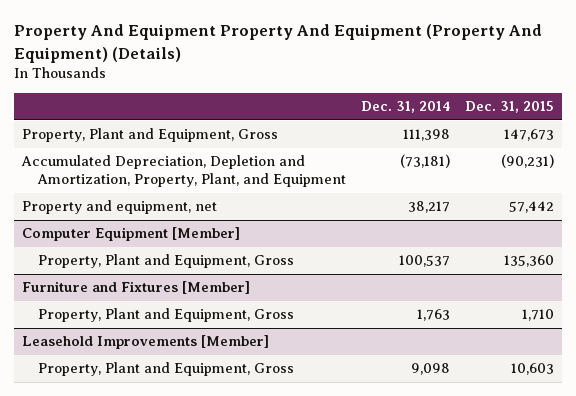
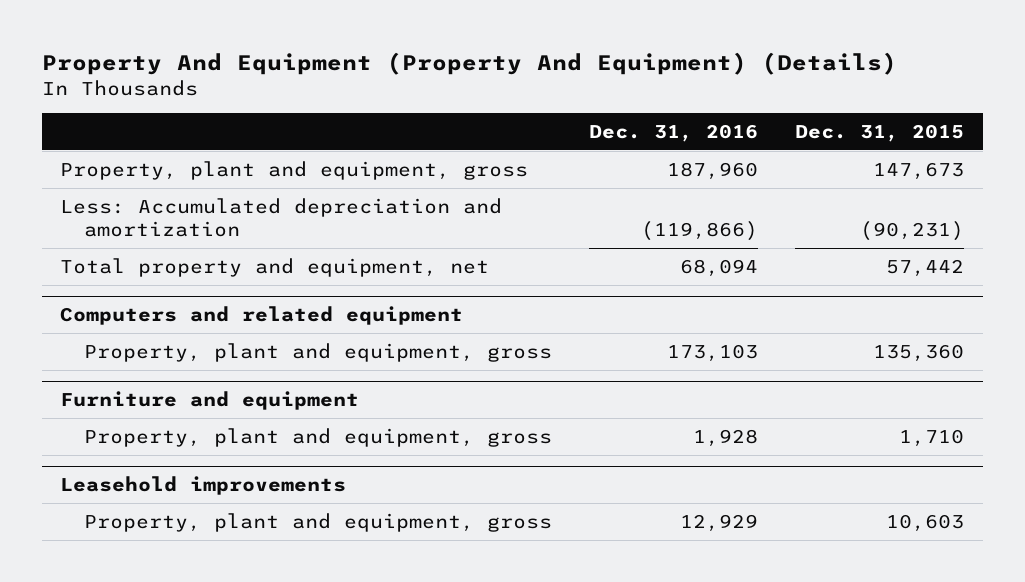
- Property And Equipment Property And Equipment (Property And Equipment) (Details)
+ Property And Equipment (Property And Equipment) (Details)
- | Dec. 31, 2014 | Dec. 31, 2015
+ | Dec. 31, 2016 | Dec. 31, 2015
- Property, Plant and Equipment, Gross | 111,398 | 147,673
- Accumulated Depreciation, Depletion and Amortization, Property, Plant, and Equipment | (73,181) | (90,231)
- Property and equipment, net | 38,217 | 57,442
- Computer Equipment [Member]
- Property, Plant and Equipment, Gross | 100,537 | 135,360
- Furniture and Fixtures [Member]
- Property, Plant and Equipment, Gross | 1,763 | 1,710
- Leasehold Improvements [Member]
- Property, Plant and Equipment, Gross | 9,098 | 10,603
+ Property, plant and equipment, gross | 187,960 | 147,673
+ Less: Accumulated depreciation and amortization | (119,866) | (90,231)
+ Total property and equipment, net | 68,094 | 57,442
+ Computers and related equipment
+ Property, plant and equipment, gross | 173,103 | 135,360
+ Furniture and equipment
+ Property, plant and equipment, gross | 1,928 | 1,710
+ Leasehold improvements
+ Property, plant and equipment, gross | 12,929 | 10,603

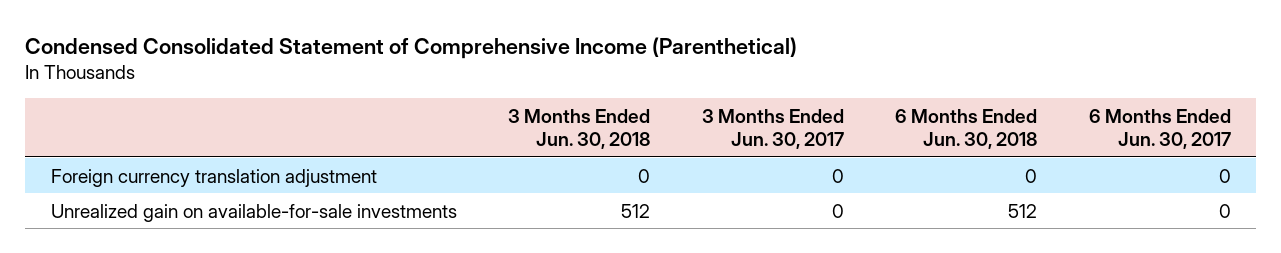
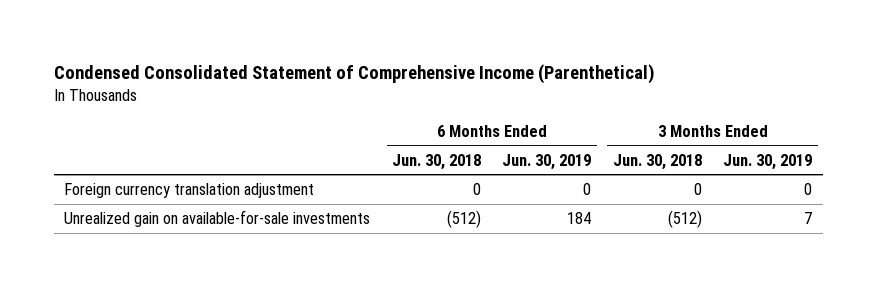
- | 3 Months Ended Jun. 30, 2018 | 3 Months Ended Jun. 30, 2017 | 6 Months Ended Jun. 30, 2018 | 6 Months Ended Jun. 30, 2017
+ | 6 Months Ended Jun. 30, 2018 | 6 Months Ended Jun. 30, 2019 | 3 Months Ended Jun. 30, 2018 | 3 Months Ended Jun. 30, 2019
- Unrealized gain on available-for-sale investments | 512 | 0 | 512 | 0
+ Unrealized gain on available-for-sale investments | (512) | 184 | (512) | 7

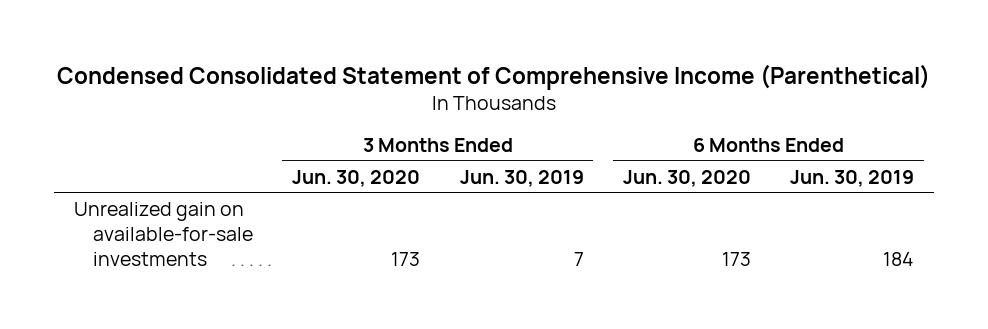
- | 6 Months Ended Jun. 30, 2018 | 6 Months Ended Jun. 30, 2019 | 3 Months Ended Jun. 30, 2018 | 3 Months Ended Jun. 30, 2019
+ | 3 Months Ended Jun. 30, 2020 | 3 Months Ended Jun. 30, 2019 | 6 Months Ended Jun. 30, 2020 | 6 Months Ended Jun. 30, 2019
- Foreign currency translation adjustment | 0 | 0 | 0 | 0

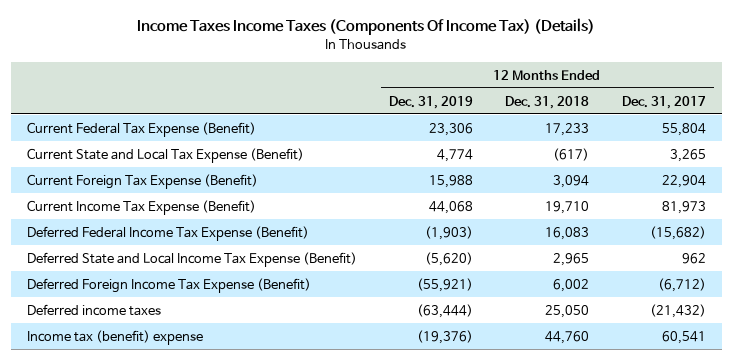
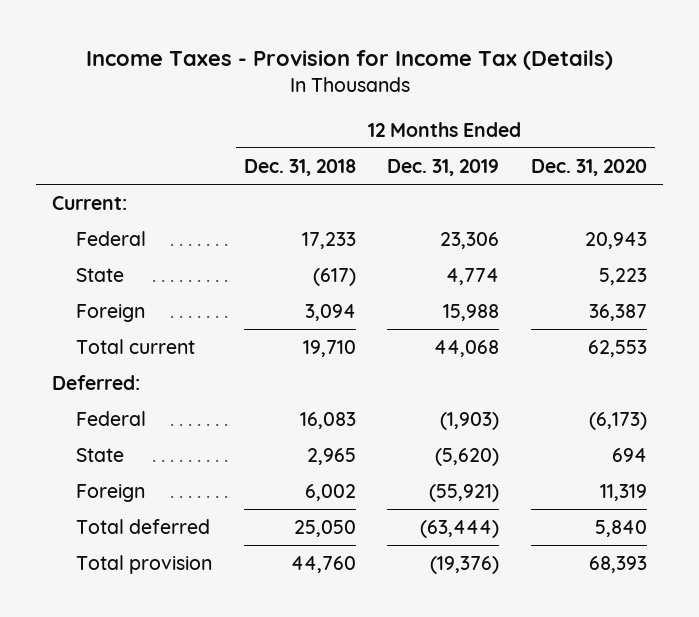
- Income Taxes Income Taxes (Components Of Income Tax) (Details)
+ Income Taxes - Provision for Income Tax (Details)
- | 12 Months Ended Dec. 31, 2019 | 12 Months Ended Dec. 31, 2018 | 12 Months Ended Dec. 31, 2017
+ | 12 Months Ended Dec. 31, 2018 | 12 Months Ended Dec. 31, 2019 | 12 Months Ended Dec. 31, 2020
- Current Federal Tax Expense (Benefit) | 23,306 | 17,233 | 55,804
- Current State and Local Tax Expense (Benefit) | 4,774 | (617) | 3,265
- Current Foreign Tax Expense (Benefit) | 15,988 | 3,094 | 22,904
- Current Income Tax Expense (Benefit) | 44,068 | 19,710 | 81,973
- Deferred Federal Income Tax Expense (Benefit) | (1,903) | 16,083 | (15,682)
- Deferred State and Local Income Tax Expense (Benefit) | (5,620) | 2,965 | 962
- Deferred Foreign Income Tax Expense (Benefit) | (55,921) | 6,002 | (6,712)
- Deferred income taxes | (63,444) | 25,050 | (21,432)
- Income tax (benefit) expense | (19,376) | 44,760 | 60,541
+ Current:
+ Federal | 17,233 | 23,306 | 20,943
+ State | (617) | 4,774 | 5,223
+ Foreign | 3,094 | 15,988 | 36,387
+ Total current | 19,710 | 44,068 | 62,553
+ Deferred:
+ Federal | 16,083 | (1,903) | (6,173)
+ State | 2,965 | (5,620) | 694
+ Foreign | 6,002 | (55,921) | 11,319
+ Total deferred | 25,050 | (63,444) | 5,840
+ Total provision | 44,760 | (19,376) | 68,393

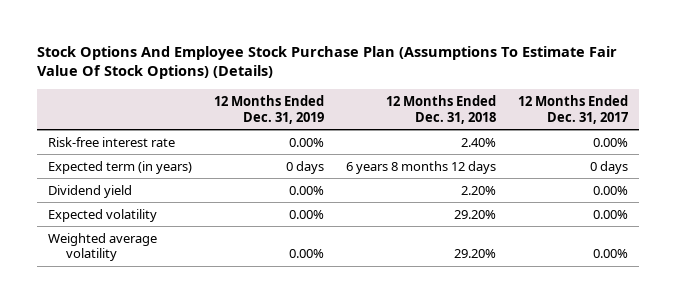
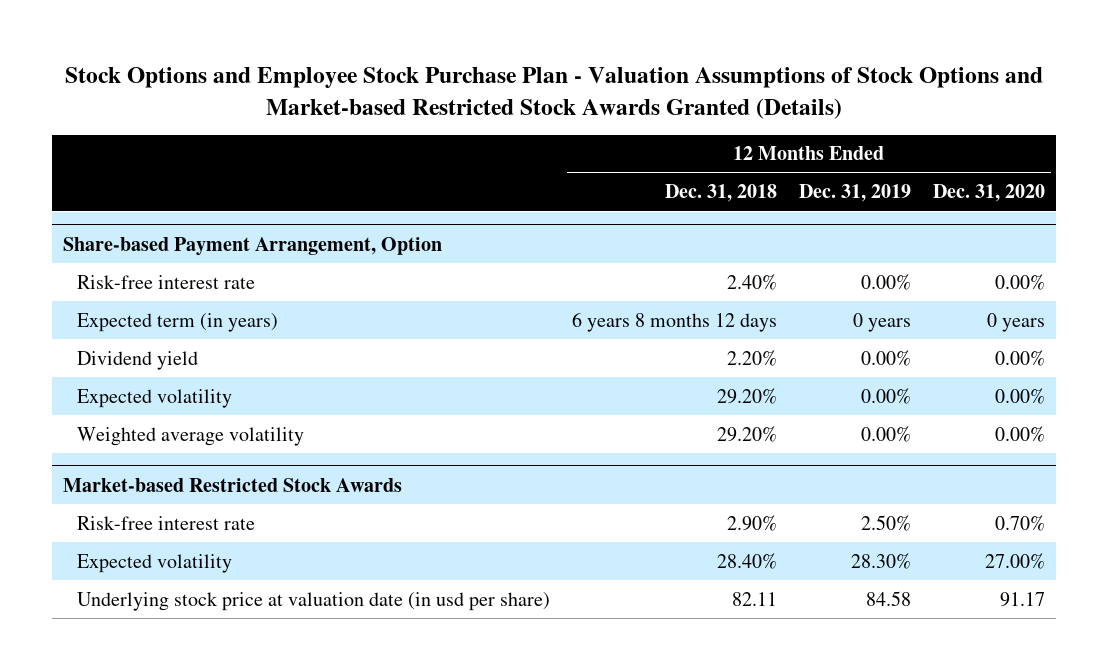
- Stock Options And Employee Stock Purchase Plan (Assumptions To Estimate Fair Value Of Stock Options) (Details)
+ Stock Options and Employee Stock Purchase Plan - Valuation Assumptions of Stock Options and Market-based Restricted Stock Awards Granted (Details)
- | 12 Months Ended Dec. 31, 2019 | 12 Months Ended Dec. 31, 2018 | 12 Months Ended Dec. 31, 2017
+ | 12 Months Ended Dec. 31, 2018 | 12 Months Ended Dec. 31, 2019 | 12 Months Ended Dec. 31, 2020
+ Share-based Payment Arrangement, Option
- Expected term (in years) | 0 days | 6 years 8 months 12 days | 0 days
+ Expected term (in years) | 6 years 8 months 12 days | 0 years | 0 years
+ Market-based Restricted Stock Awards
+ Risk-free interest rate | 2.90% | 2.50% | 0.70%
+ Expected volatility | 28.40% | 28.30% | 27.00%
+ Underlying stock price at valuation date (in usd per share) | 82.11 | 84.58 | 91.17

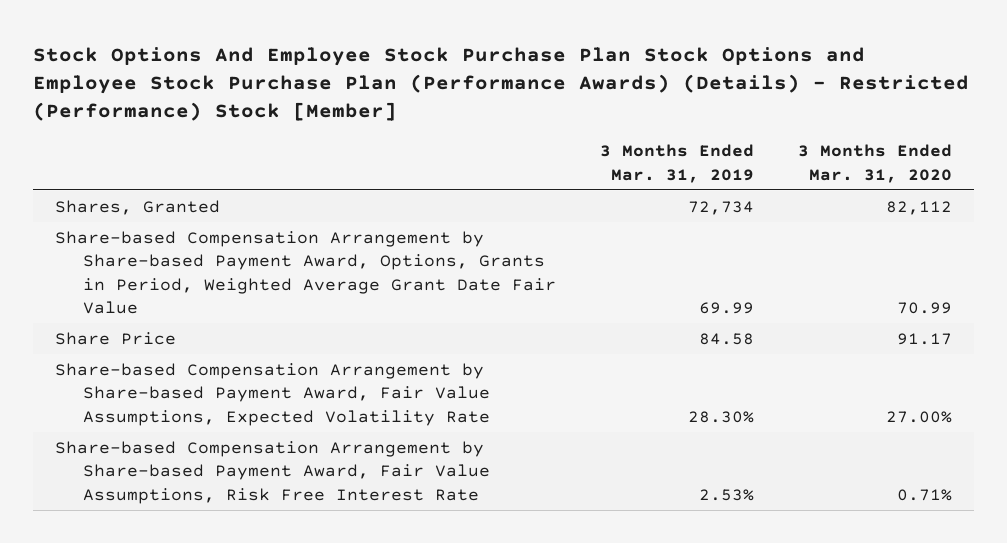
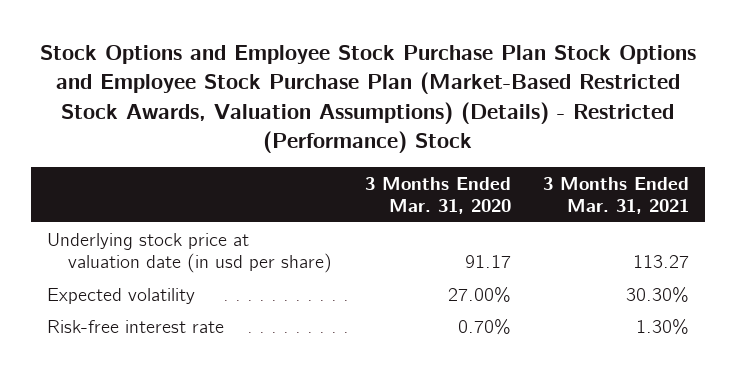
- Stock Options And Employee Stock Purchase Plan Stock Options and Employee Stock Purchase Plan (Performance Awards) (Details) - Restricted (Performance) Stock [Member]
+ Stock Options and Employee Stock Purchase Plan Stock Options and Employee Stock Purchase Plan (Market-Based Restricted Stock Awards, Valuation Assumptions) (Details) - Restricted (Performance) Stock
- | 3 Months Ended Mar. 31, 2019 | 3 Months Ended Mar. 31, 2020
+ | 3 Months Ended Mar. 31, 2020 | 3 Months Ended Mar. 31, 2021
- Shares, Granted | 72,734 | 82,112
- Share-based Compensation Arrangement by Share-based Payment Award, Options, Grants in Period, Weighted Average Grant Date Fair Value | 69.99 | 70.99
- Share Price | 84.58 | 91.17
- Share-based Compensation Arrangement by Share-based Payment Award, Fair Value Assumptions, Expected Volatility Rate | 28.30% | 27.00%
- Share-based Compensation Arrangement by Share-based Payment Award, Fair Value Assumptions, Risk Free Interest Rate | 2.53% | 0.71%
+ Underlying stock price at valuation date (in usd per share) | 91.17 | 113.27
+ Expected volatility | 27.00% | 30.30%
+ Risk-free interest rate | 0.70% | 1.30%

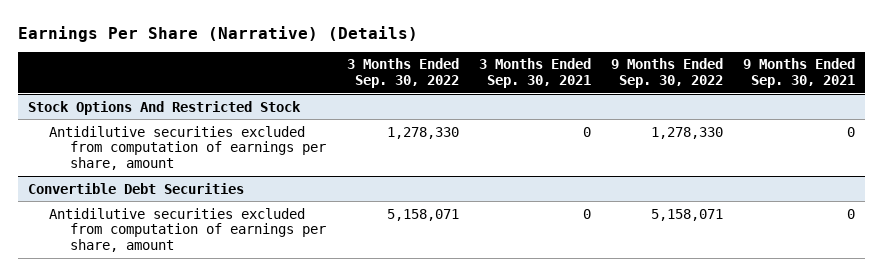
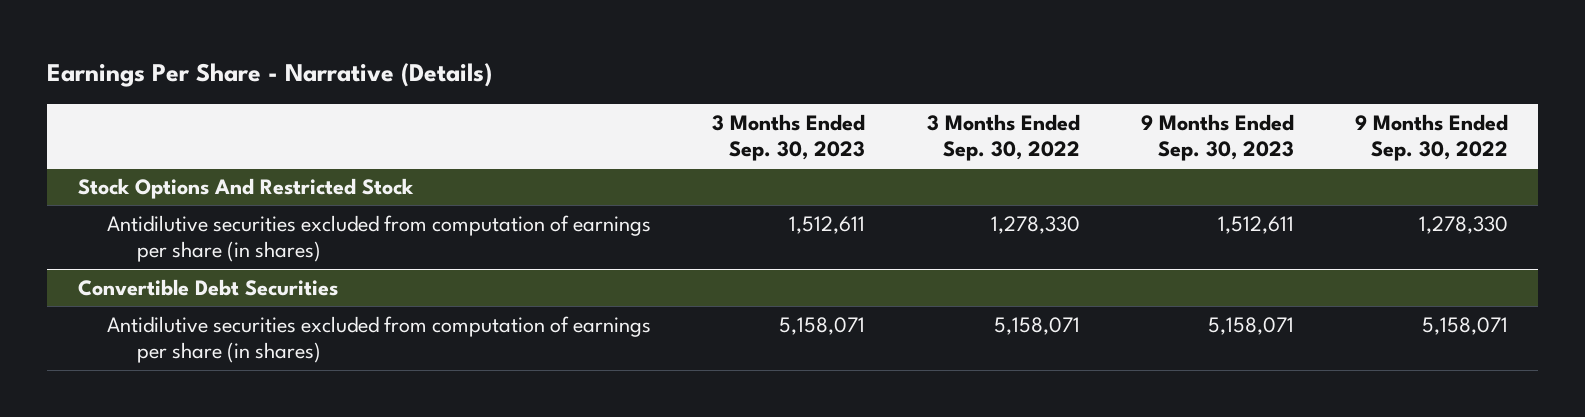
- Earnings Per Share (Narrative) (Details)
+ Earnings Per Share - Narrative (Details)
- | 3 Months Ended Sep. 30, 2022 | 3 Months Ended Sep. 30, 2021 | 9 Months Ended Sep. 30, 2022 | 9 Months Ended Sep. 30, 2021
+ | 3 Months Ended Sep. 30, 2023 | 3 Months Ended Sep. 30, 2022 | 9 Months Ended Sep. 30, 2023 | 9 Months Ended Sep. 30, 2022
@ Stock Options And Restricted Stock
- Antidilutive securities excluded from computation of earnings per share, amount | 1,278,330 | 0 | 1,278,330 | 0
+ Antidilutive securities excluded from computation of earnings per share (in shares) | 1,512,611 | 1,278,330 | 1,512,611 | 1,278,330
@ Convertible Debt Securities
- Antidilutive securities excluded from computation of earnings per share, amount | 5,158,071 | 0 | 5,158,071 | 0
+ Antidilutive securities excluded from computation of earnings per share (in shares) | 5,158,071 | 5,158,071 | 5,158,071 | 5,158,071

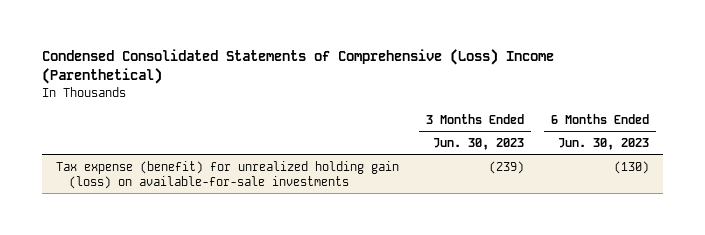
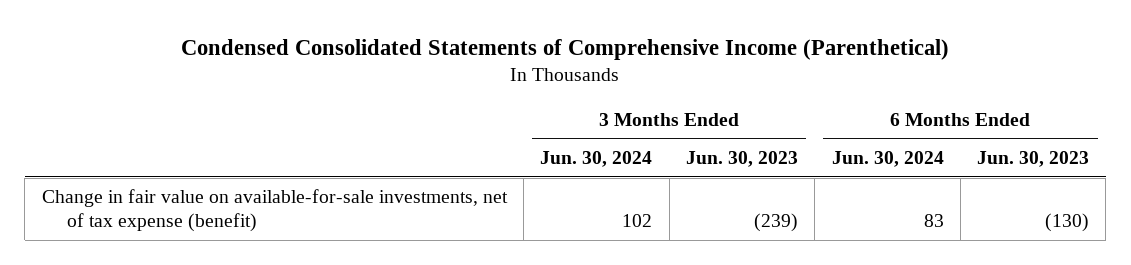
- Condensed Consolidated Statements of Comprehensive (Loss) Income (Parenthetical)
+ Condensed Consolidated Statements of Comprehensive Income (Parenthetical)
- | 3 Months Ended Jun. 30, 2023 | 6 Months Ended Jun. 30, 2023
+ | 3 Months Ended Jun. 30, 2024 | 3 Months Ended Jun. 30, 2023 | 6 Months Ended Jun. 30, 2024 | 6 Months Ended Jun. 30, 2023
- Tax expense (benefit) for unrealized holding gain (loss) on available-for-sale investments | (239) | (130)
+ Change in fair value on available-for-sale investments, net of tax expense (benefit) | 102 | (239) | 83 | (130)

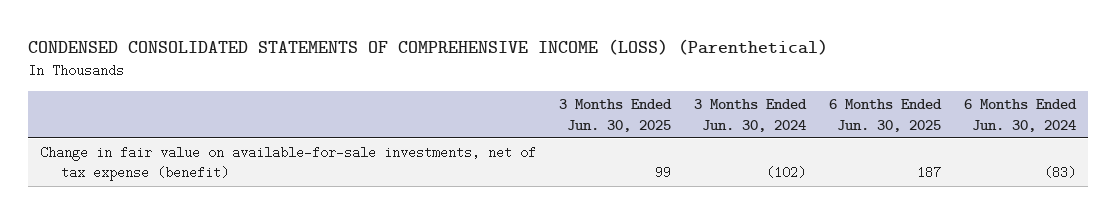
- Condensed Consolidated Statements of Comprehensive Income (Parenthetical)
+ CONDENSED CONSOLIDATED STATEMENTS OF COMPREHENSIVE INCOME (LOSS) (Parenthetical)
- | 3 Months Ended Jun. 30, 2024 | 3 Months Ended Jun. 30, 2023 | 6 Months Ended Jun. 30, 2024 | 6 Months Ended Jun. 30, 2023
+ | 3 Months Ended Jun. 30, 2025 | 3 Months Ended Jun. 30, 2024 | 6 Months Ended Jun. 30, 2025 | 6 Months Ended Jun. 30, 2024
- Change in fair value on available-for-sale investments, net of tax expense (benefit) | 102 | (239) | 83 | (130)
+ Change in fair value on available-for-sale investments, net of tax expense (benefit) | 99 | (102) | 187 | (83)

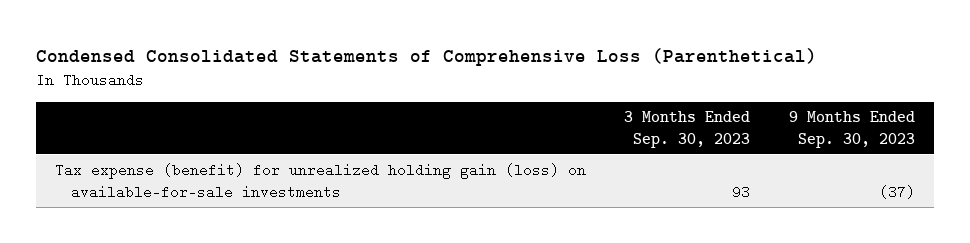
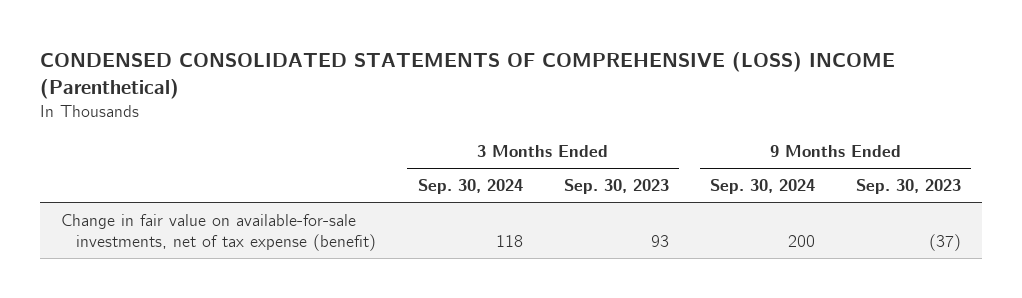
- Condensed Consolidated Statements of Comprehensive Loss (Parenthetical)
+ CONDENSED CONSOLIDATED STATEMENTS OF COMPREHENSIVE (LOSS) INCOME (Parenthetical)
- | 3 Months Ended Sep. 30, 2023 | 9 Months Ended Sep. 30, 2023
+ | 3 Months Ended Sep. 30, 2024 | 3 Months Ended Sep. 30, 2023 | 9 Months Ended Sep. 30, 2024 | 9 Months Ended Sep. 30, 2023
- Tax expense (benefit) for unrealized holding gain (loss) on available-for-sale investments | 93 | (37)
+ Change in fair value on available-for-sale investments, net of tax expense (benefit) | 118 | 93 | 200 | (37)

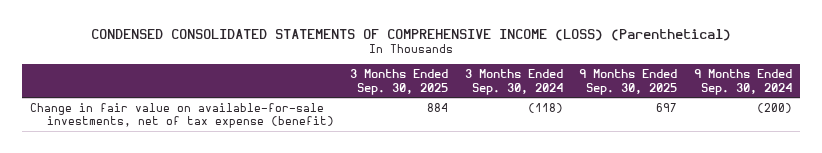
- CONDENSED CONSOLIDATED STATEMENTS OF COMPREHENSIVE (LOSS) INCOME (Parenthetical)
+ CONDENSED CONSOLIDATED STATEMENTS OF COMPREHENSIVE INCOME (LOSS) (Parenthetical)
- | 3 Months Ended Sep. 30, 2024 | 3 Months Ended Sep. 30, 2023 | 9 Months Ended Sep. 30, 2024 | 9 Months Ended Sep. 30, 2023
+ | 3 Months Ended Sep. 30, 2025 | 3 Months Ended Sep. 30, 2024 | 9 Months Ended Sep. 30, 2025 | 9 Months Ended Sep. 30, 2024
- Change in fair value on available-for-sale investments, net of tax expense (benefit) | 118 | 93 | 200 | (37)
+ Change in fair value on available-for-sale investments, net of tax expense (benefit) | 884 | (118) | 697 | (200)

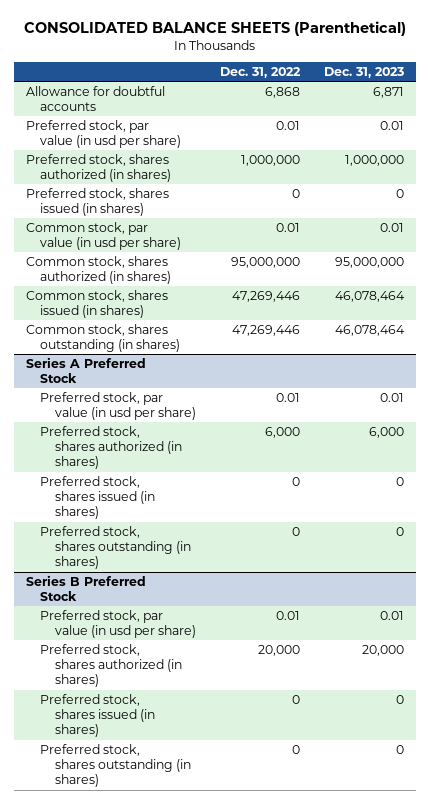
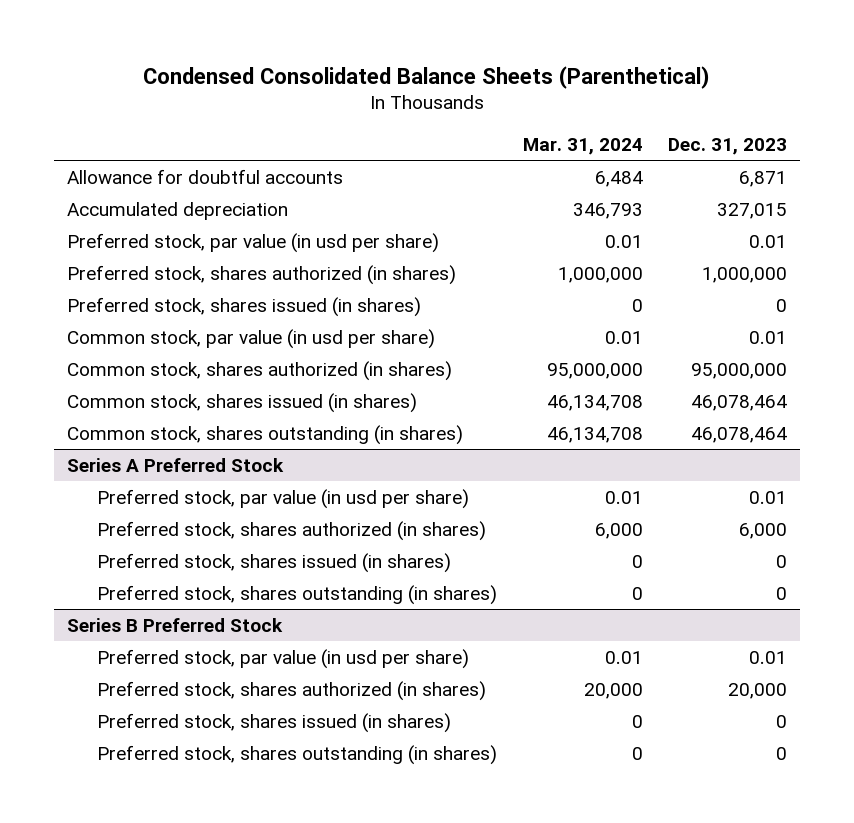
- CONSOLIDATED BALANCE SHEETS (Parenthetical)
+ Condensed Consolidated Balance Sheets (Parenthetical)
- | Dec. 31, 2022 | Dec. 31, 2023
+ | Mar. 31, 2024 | Dec. 31, 2023
+ Accumulated depreciation | 346,793 | 327,015

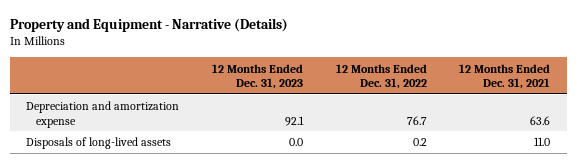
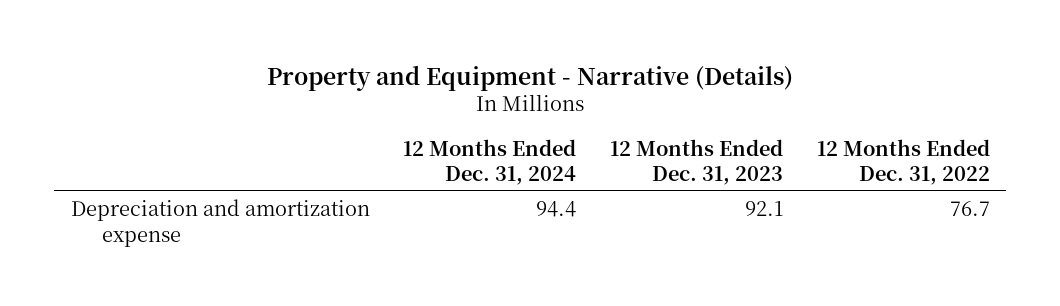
- | 12 Months Ended Dec. 31, 2023 | 12 Months Ended Dec. 31, 2022 | 12 Months Ended Dec. 31, 2021
+ | 12 Months Ended Dec. 31, 2024 | 12 Months Ended Dec. 31, 2023 | 12 Months Ended Dec. 31, 2022
- Disposals of long-lived assets | 0.0 | 0.2 | 11.0

